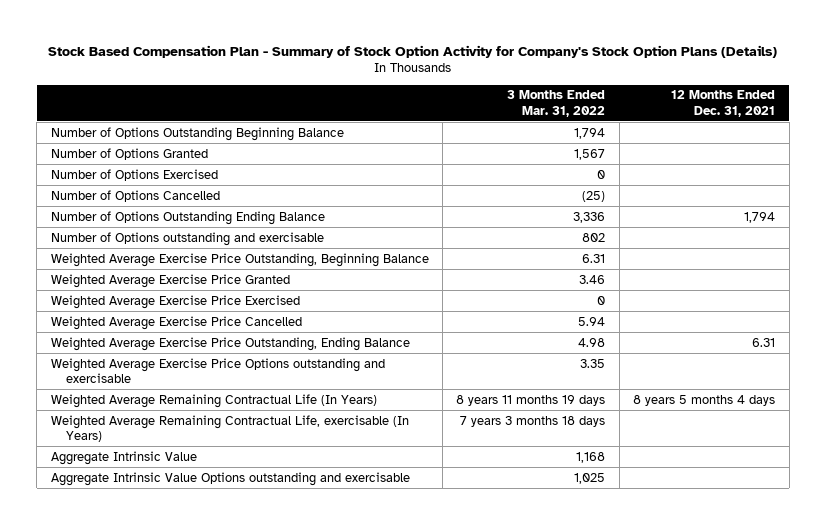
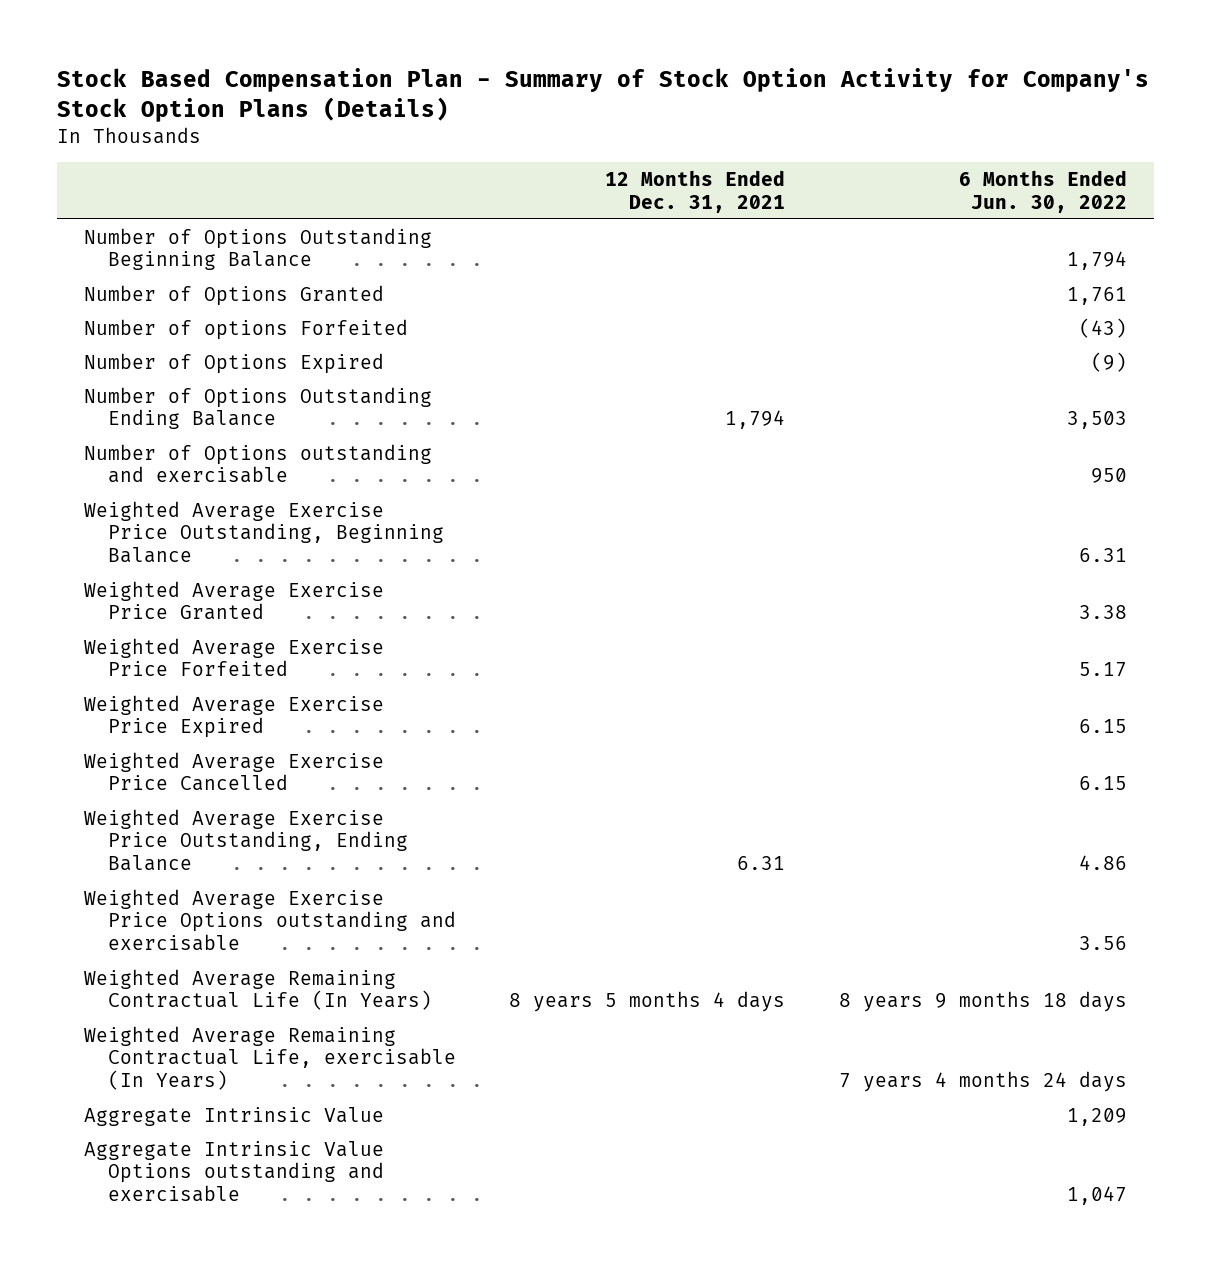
- | 3 Months Ended Mar. 31, 2022 | 12 Months Ended Dec. 31, 2021
+ | 12 Months Ended Dec. 31, 2021 | 6 Months Ended Jun. 30, 2022
- Number of Options Exercised | 0 |
- Number of Options Cancelled | (25) |
+ Number of options Forfeited | | (43)
+ Number of Options Expired | | (9)
- Weighted Average Exercise Price Exercised | 0 |
+ Weighted Average Exercise Price Forfeited | | 5.17
+ Weighted Average Exercise Price Expired | | 6.15

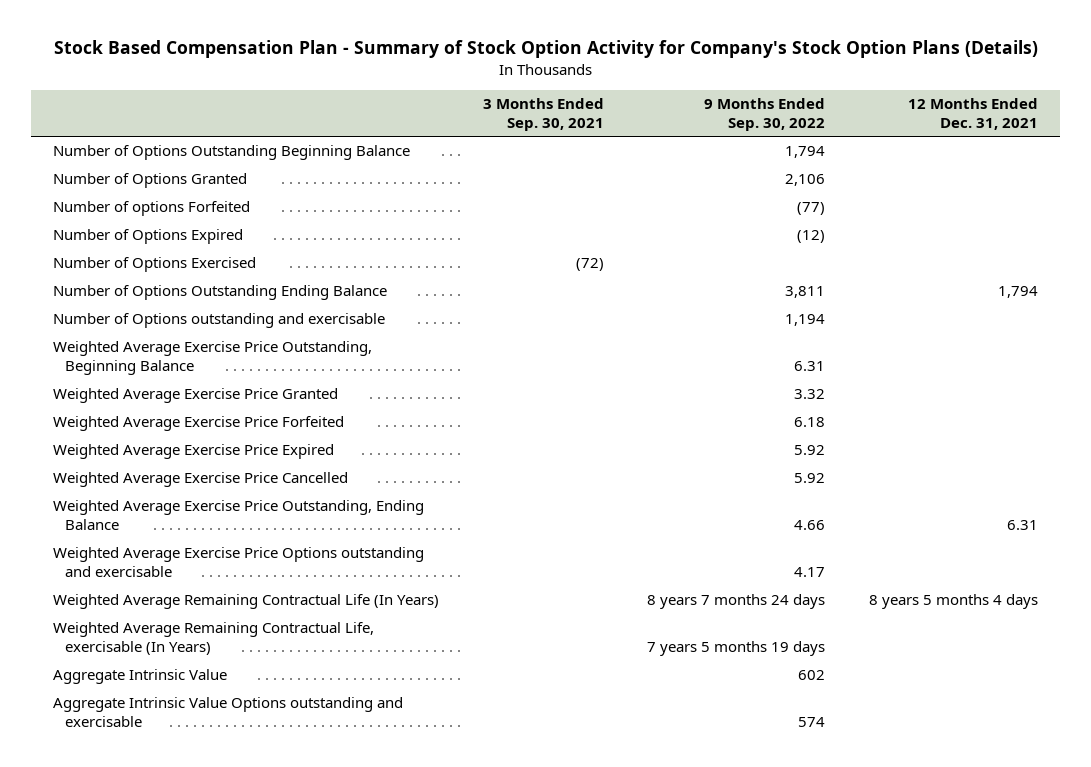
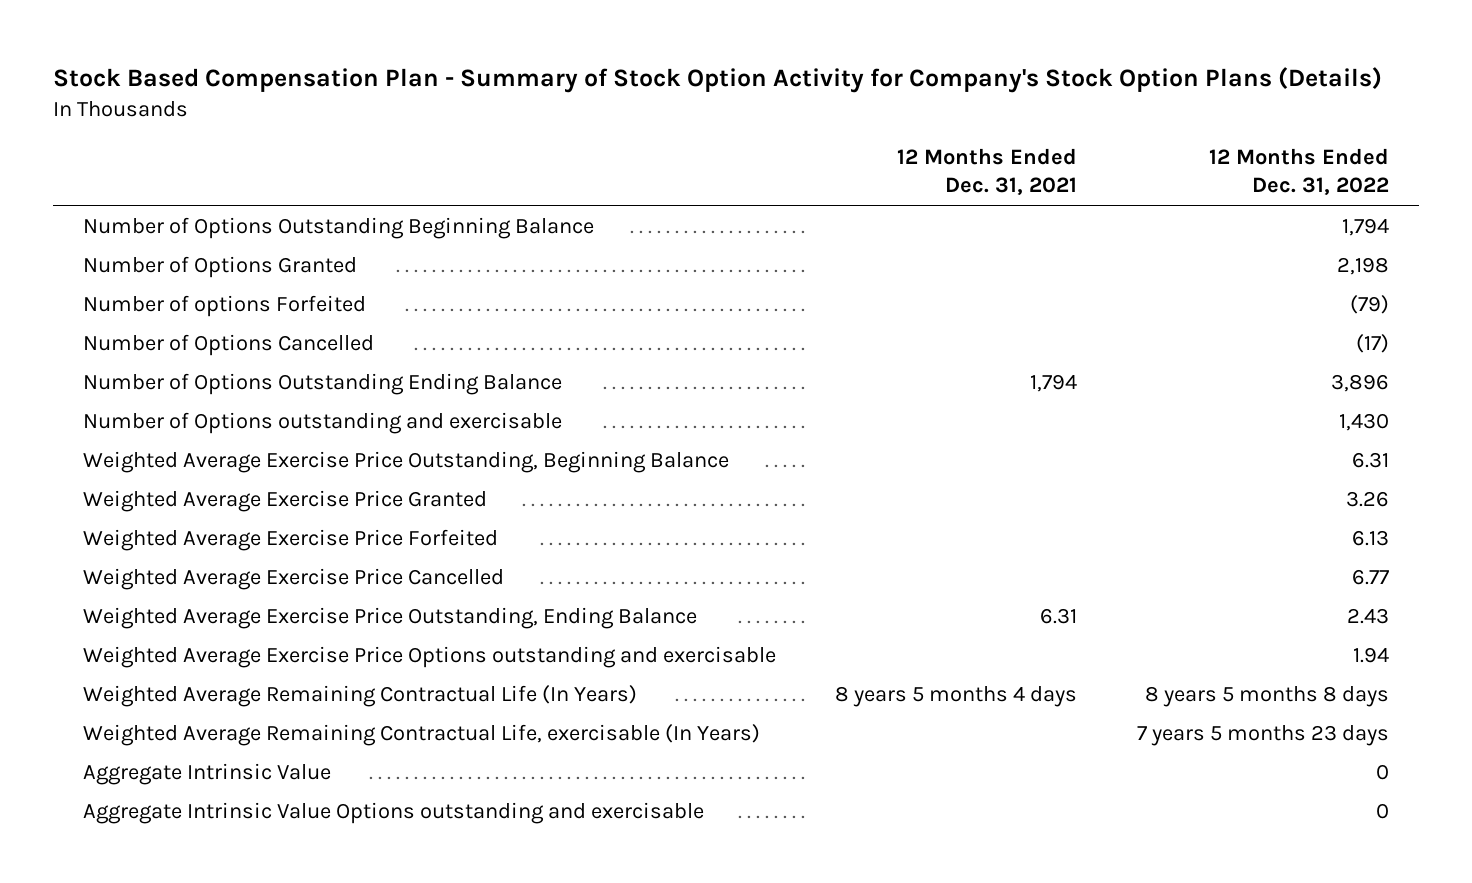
- | 3 Months Ended Sep. 30, 2021 | 9 Months Ended Sep. 30, 2022 | 12 Months Ended Dec. 31, 2021
+ | 12 Months Ended Dec. 31, 2021 | 12 Months Ended Dec. 31, 2022
- Number of Options Expired | | (12) |
- Number of Options Exercised | (72) | |
+ Number of Options Cancelled | | (17)
- Weighted Average Exercise Price Expired | | 5.92 |

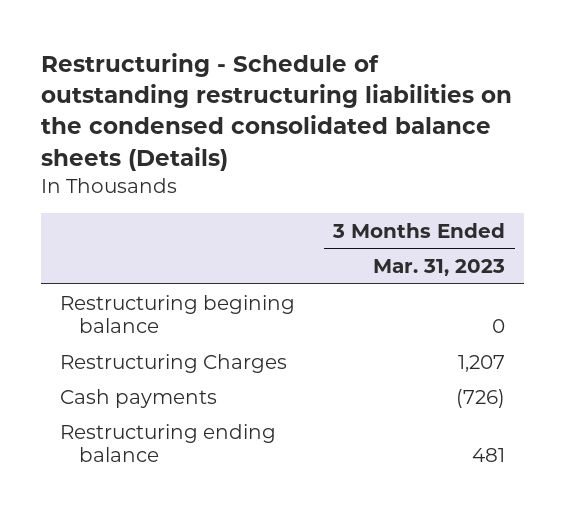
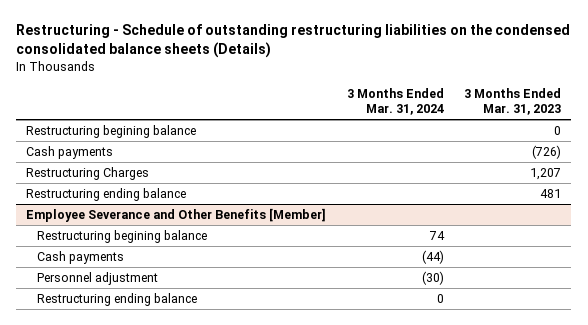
- | 3 Months Ended Mar. 31, 2023
+ | 3 Months Ended Mar. 31, 2024 | 3 Months Ended Mar. 31, 2023
moved down: Restructuring Charges | | 1,207
+ Employee Severance and Other Benefits [Member]
+ Restructuring begining balance | 74 |
+ Cash payments | (44) |
+ Personnel adjustment | (30) |
+ Restructuring ending balance | 0 |

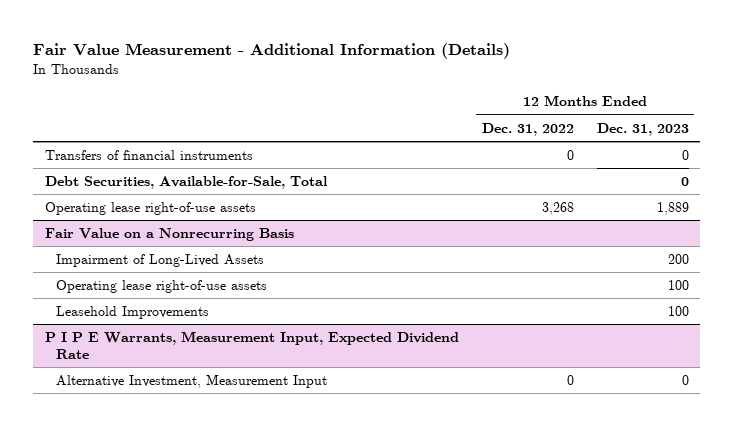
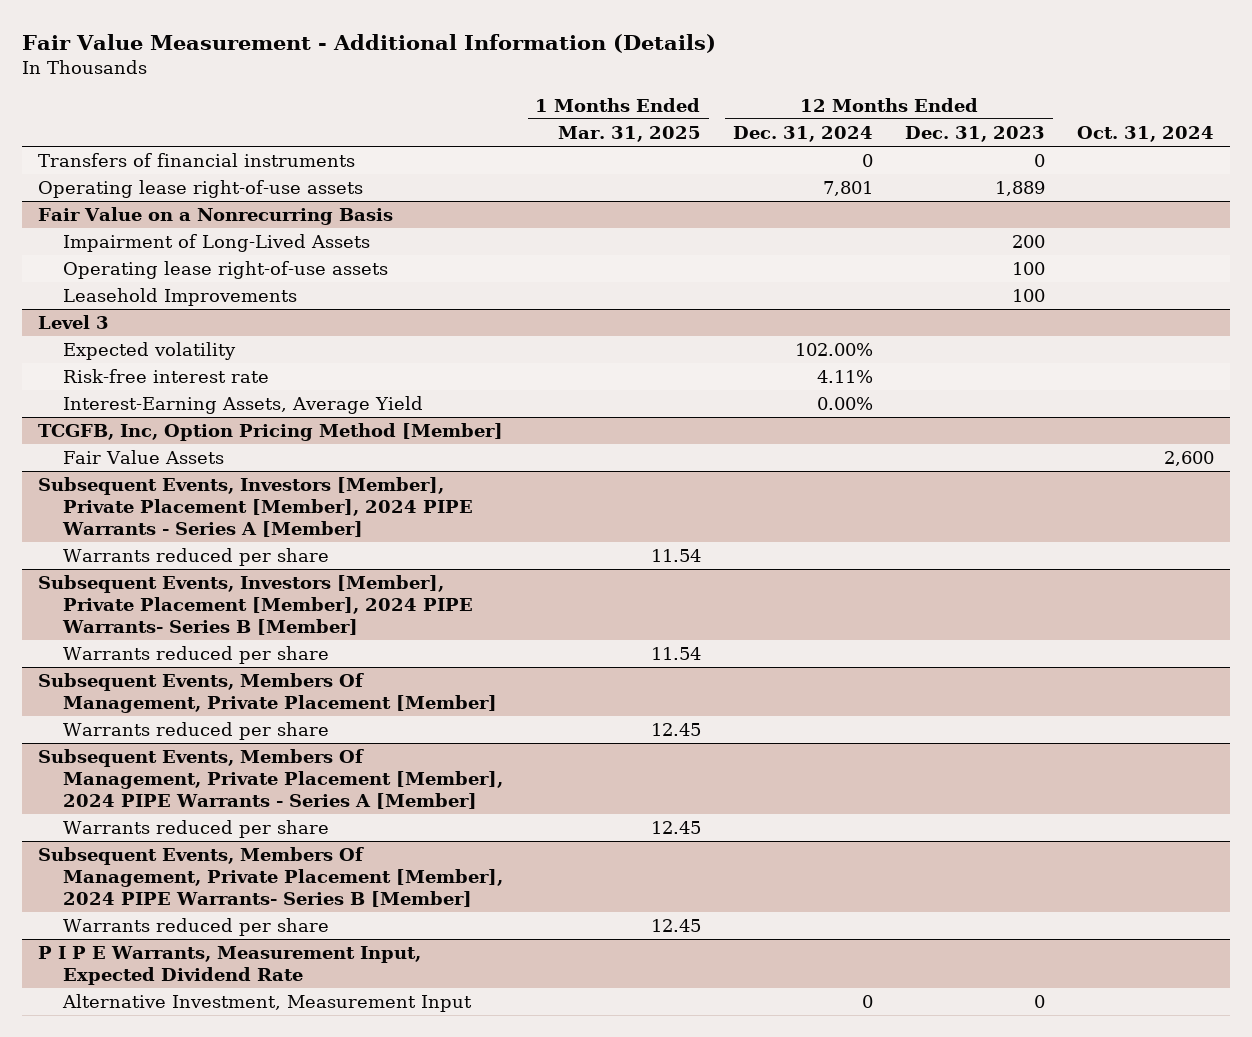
- | 12 Months Ended Dec. 31, 2022 | 12 Months Ended Dec. 31, 2023
+ | 1 Months Ended Mar. 31, 2025 | 12 Months Ended Dec. 31, 2024 | 12 Months Ended Dec. 31, 2023 | Oct. 31, 2024
- Debt Securities, Available-for-Sale, Total | | 0
+ Level 3
+ Expected volatility | | 102.00% | |
+ Risk-free interest rate | | 4.11% | |
+ Interest-Earning Assets, Average Yield | | 0.00% | |
+ TCGFB, Inc, Option Pricing Method [Member]
+ Fair Value Assets | | | | 2,600
+ Subsequent Events, Investors [Member], Private Placement [Member], 2024 PIPE Warrants - Series A [Member]
+ Warrants reduced per share | 11.54 | | |
+ Subsequent Events, Investors [Member], Private Placement [Member], 2024 PIPE Warrants- Series B [Member]
+ Warrants reduced per share | 11.54 | | |
+ Subsequent Events, Members Of Management, Private Placement [Member]
+ Warrants reduced per share | 12.45 | | |
+ Subsequent Events, Members Of Management, Private Placement [Member], 2024 PIPE Warrants - Series A [Member]
+ Warrants reduced per share | 12.45 | | |
+ Subsequent Events, Members Of Management, Private Placement [Member], 2024 PIPE Warrants- Series B [Member]
+ Warrants reduced per share | 12.45 | | |

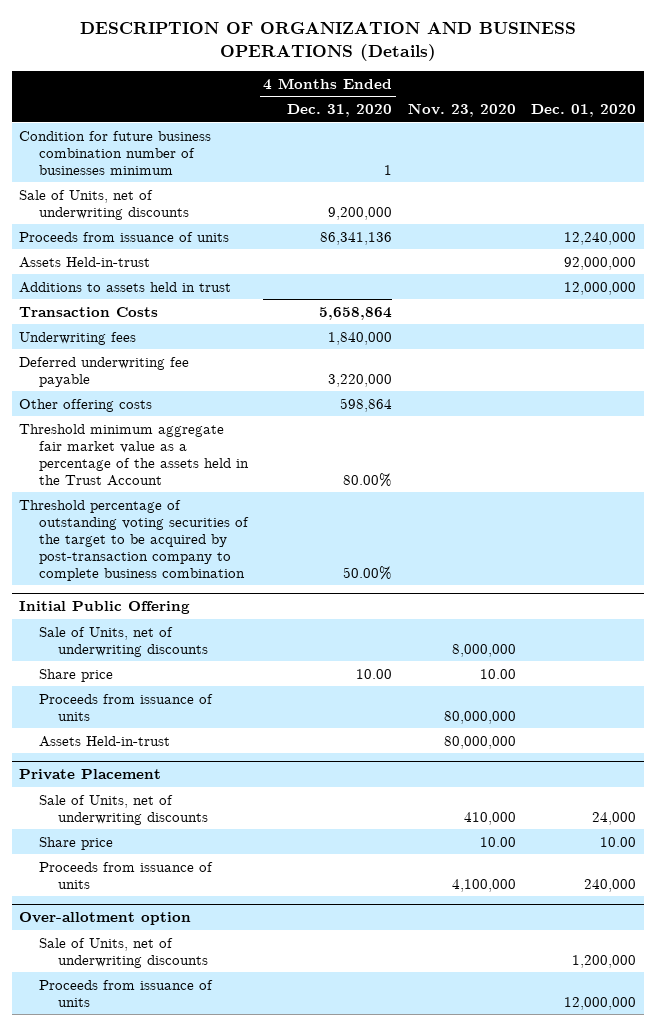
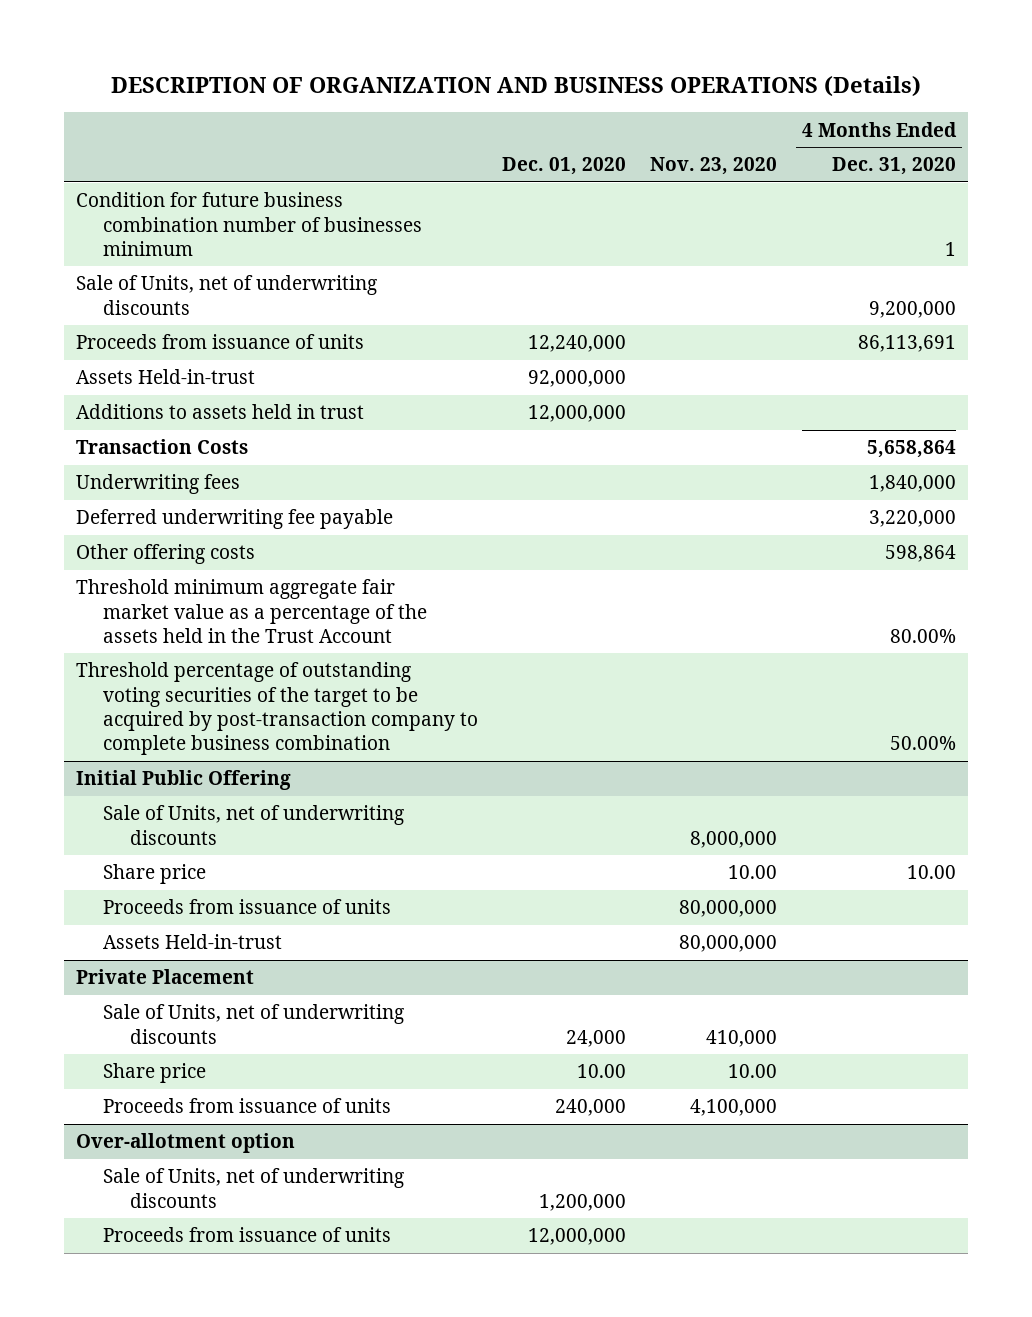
- | 4 Months Ended Dec. 31, 2020 | Nov. 23, 2020 | Dec. 01, 2020
+ | Dec. 01, 2020 | Nov. 23, 2020 | 4 Months Ended Dec. 31, 2020
- Proceeds from issuance of units | 86,341,136 | | 12,240,000
+ Proceeds from issuance of units | 12,240,000 | | 86,113,691

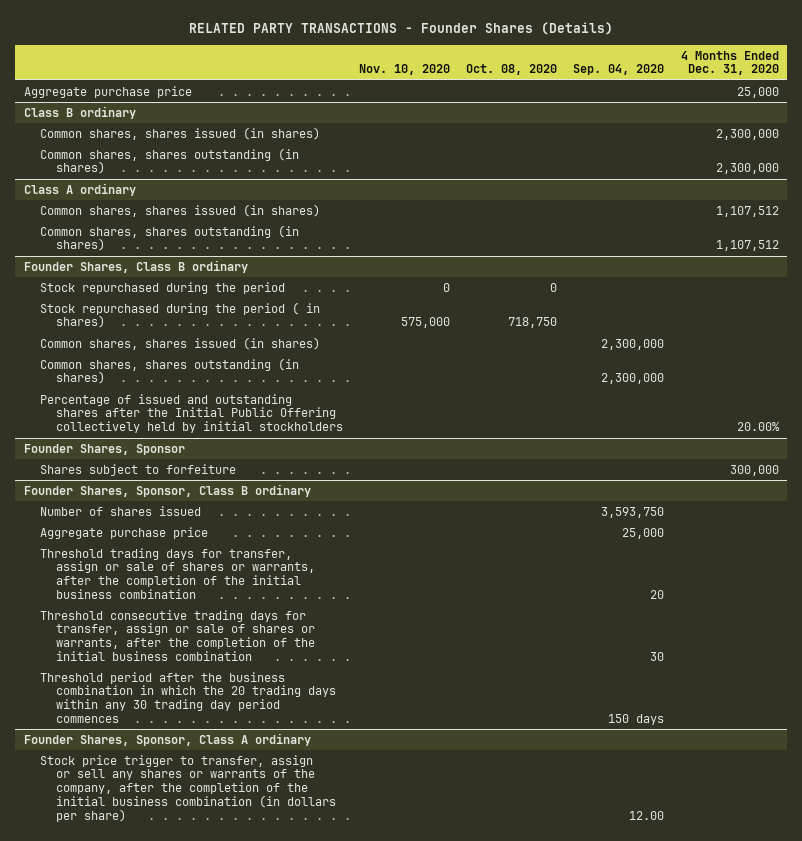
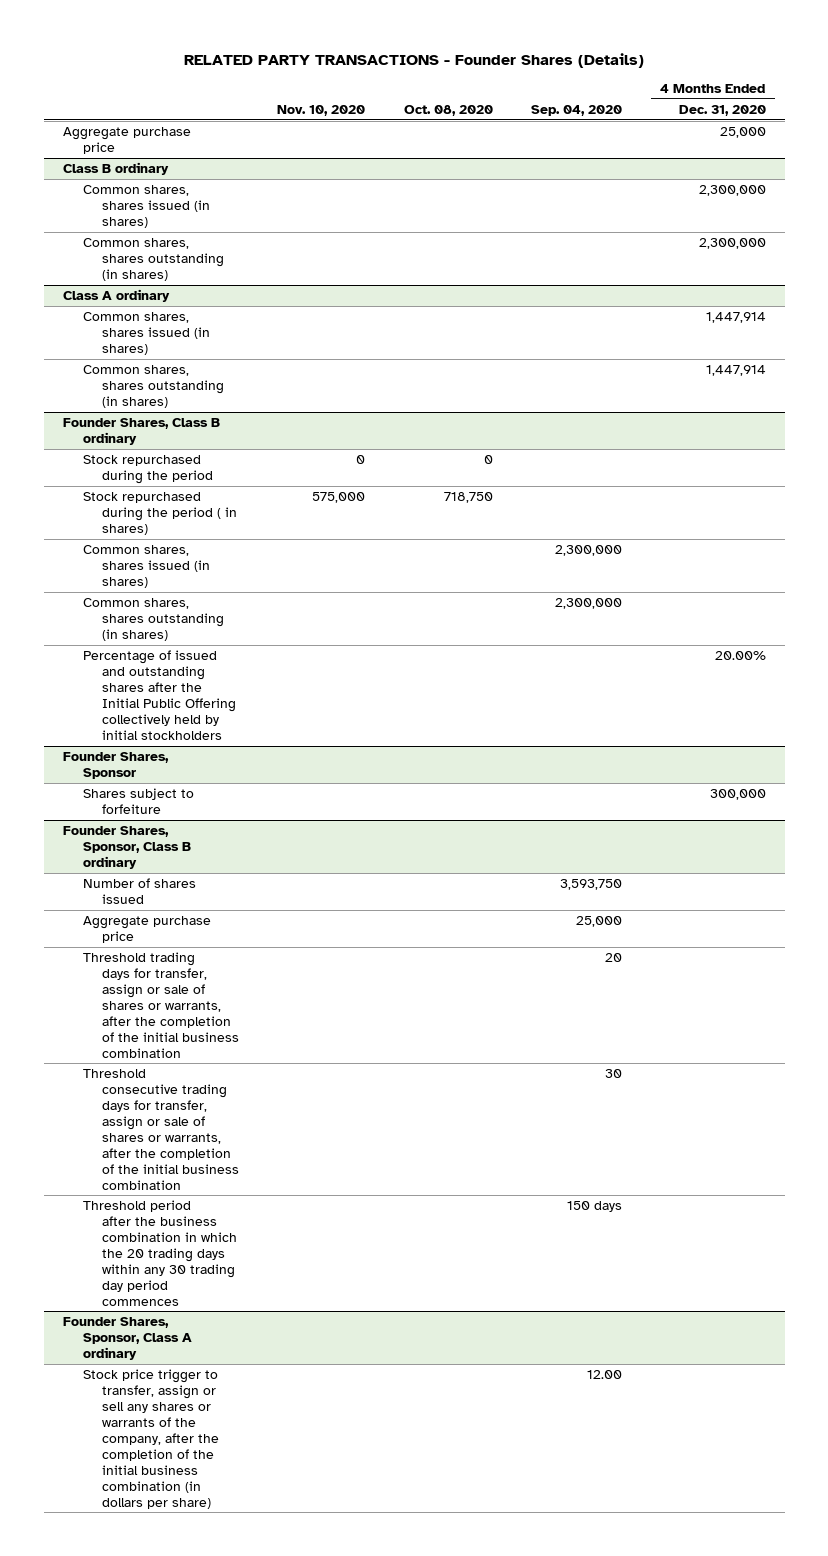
@ Class A ordinary
- Common shares, shares issued (in shares) | | | | 1,107,512
- Common shares, shares outstanding (in shares) | | | | 1,107,512
+ Common shares, shares issued (in shares) | | | | 1,447,914
+ Common shares, shares outstanding (in shares) | | | | 1,447,914

